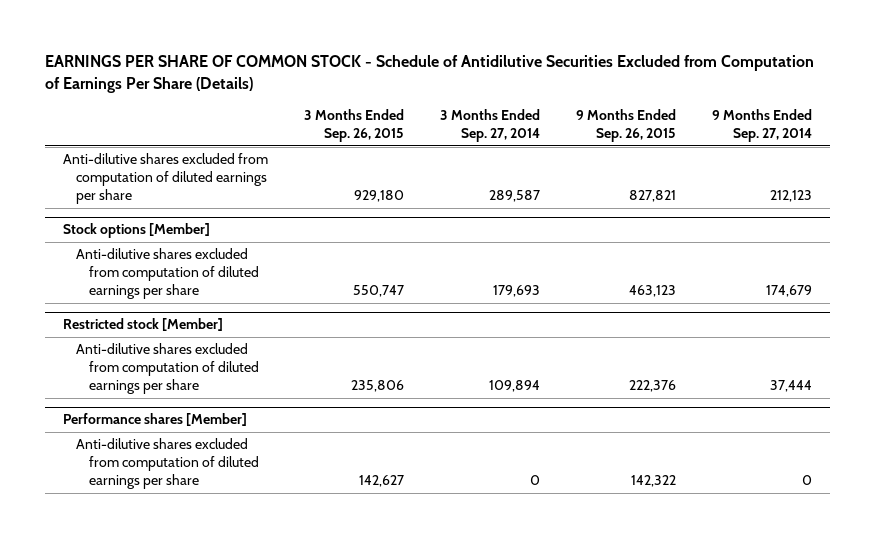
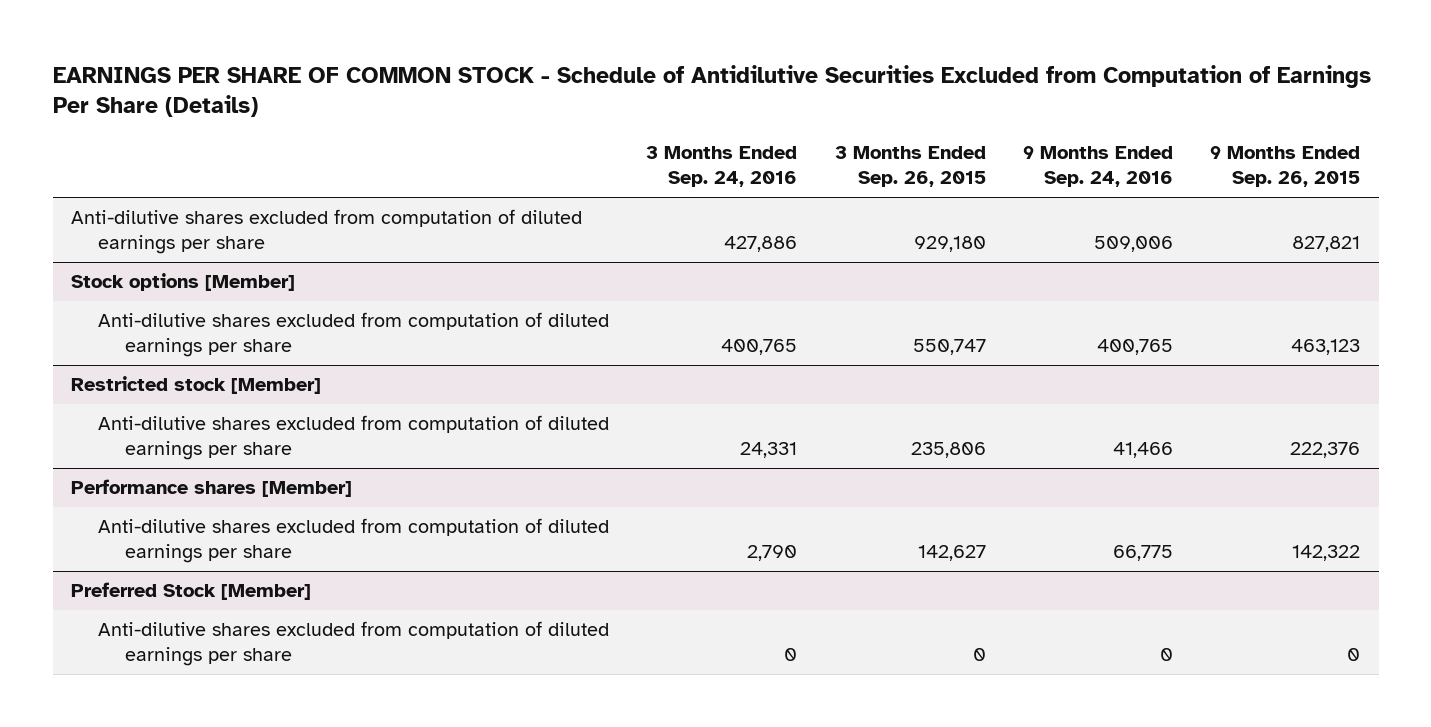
- | 3 Months Ended Sep. 26, 2015 | 3 Months Ended Sep. 27, 2014 | 9 Months Ended Sep. 26, 2015 | 9 Months Ended Sep. 27, 2014
+ | 3 Months Ended Sep. 24, 2016 | 3 Months Ended Sep. 26, 2015 | 9 Months Ended Sep. 24, 2016 | 9 Months Ended Sep. 26, 2015
+ Preferred Stock [Member]
+ Anti-dilutive shares excluded from computation of diluted earnings per share | 0 | 0 | 0 | 0

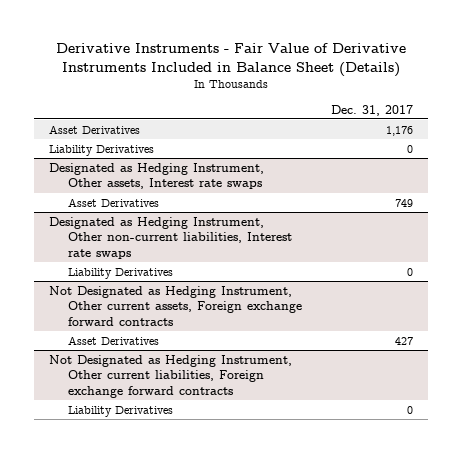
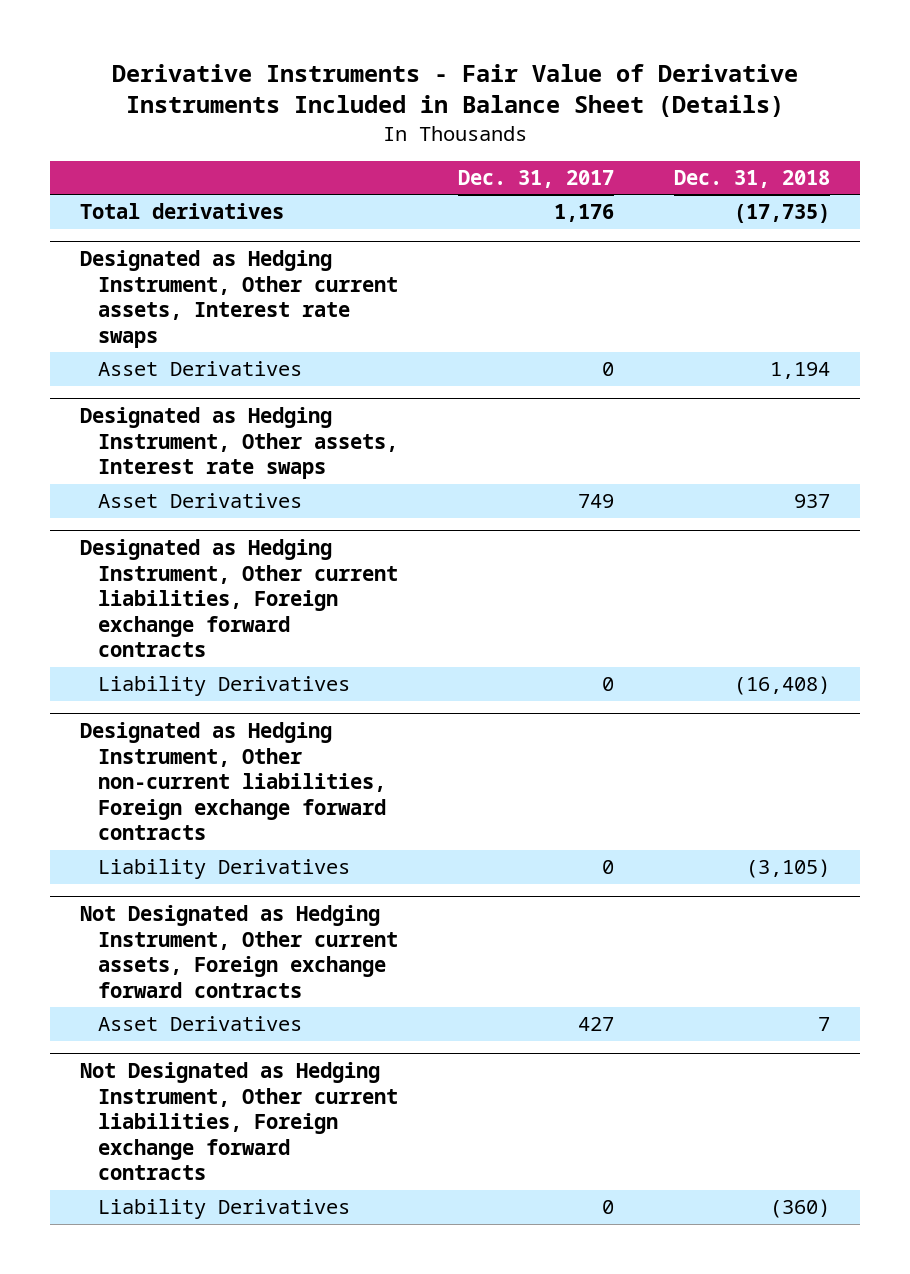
- | Dec. 31, 2017
+ | Dec. 31, 2017 | Dec. 31, 2018
- Asset Derivatives | 1,176
- Liability Derivatives | 0
+ Total derivatives | 1,176 | (17,735)
+ Designated as Hedging Instrument, Other current assets, Interest rate swaps
+ Asset Derivatives | 0 | 1,194
- Designated as Hedging Instrument, Other non-current liabilities, Interest rate swaps
+ Designated as Hedging Instrument, Other current liabilities, Foreign exchange forward contracts
+ Designated as Hedging Instrument, Other non-current liabilities, Foreign exchange forward contracts
+ Liability Derivatives | 0 | (3,105)

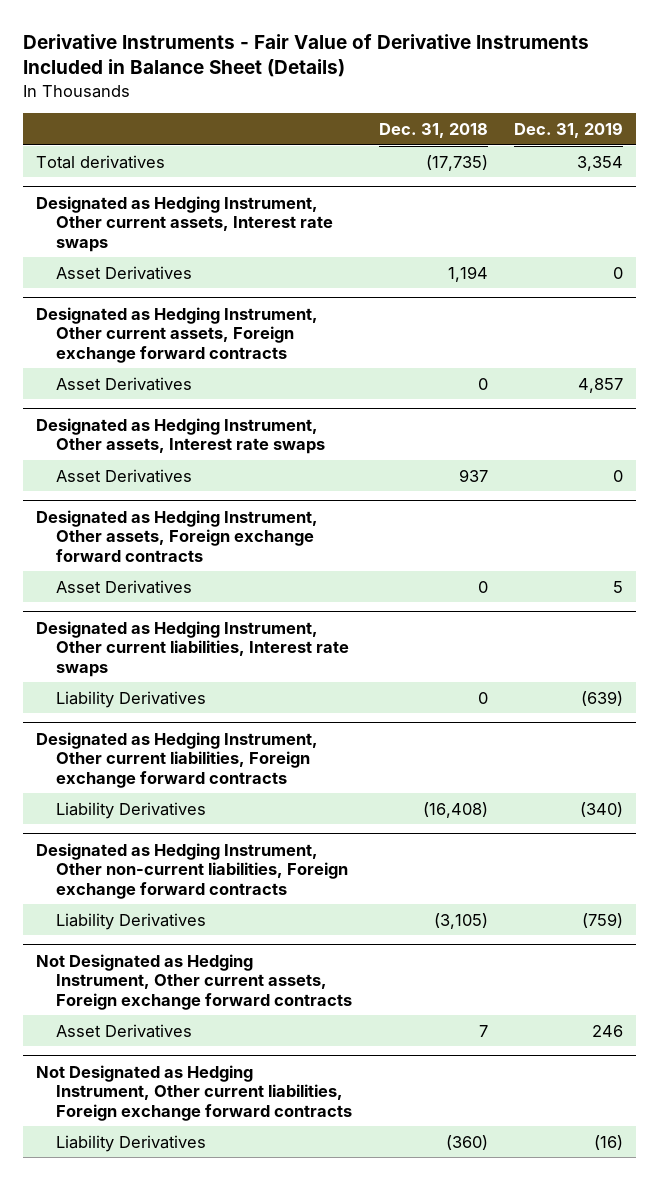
- | Dec. 31, 2017 | Dec. 31, 2018
+ | Dec. 31, 2018 | Dec. 31, 2019
+ Designated as Hedging Instrument, Other current assets, Foreign exchange forward contracts
+ Asset Derivatives | 0 | 4,857
+ Designated as Hedging Instrument, Other assets, Foreign exchange forward contracts
+ Asset Derivatives | 0 | 5
+ Designated as Hedging Instrument, Other current liabilities, Interest rate swaps
+ Liability Derivatives | 0 | (639)

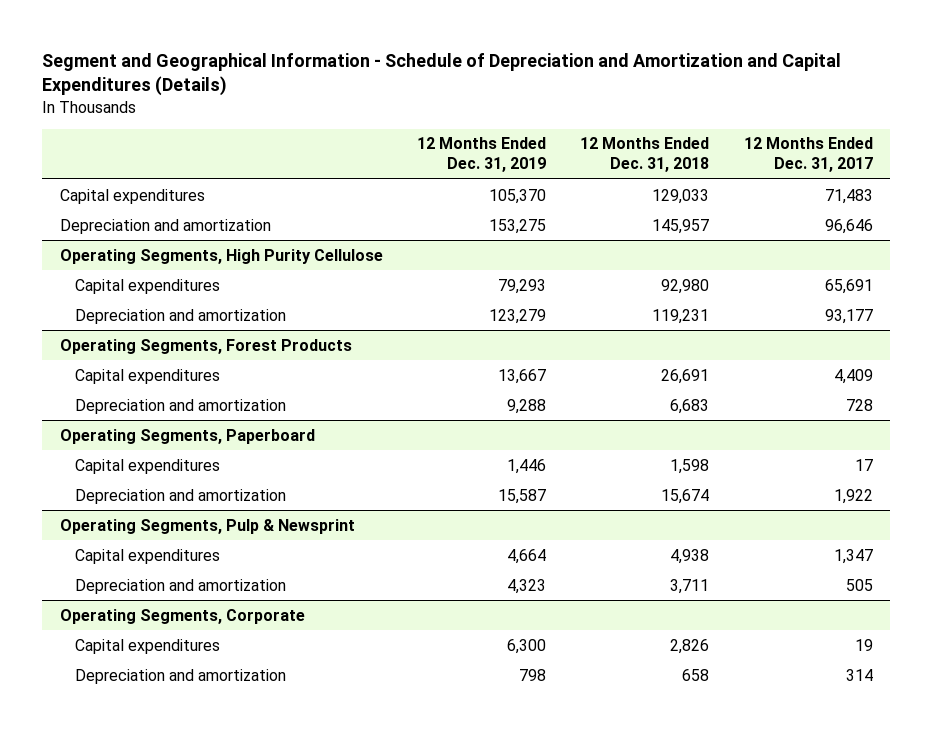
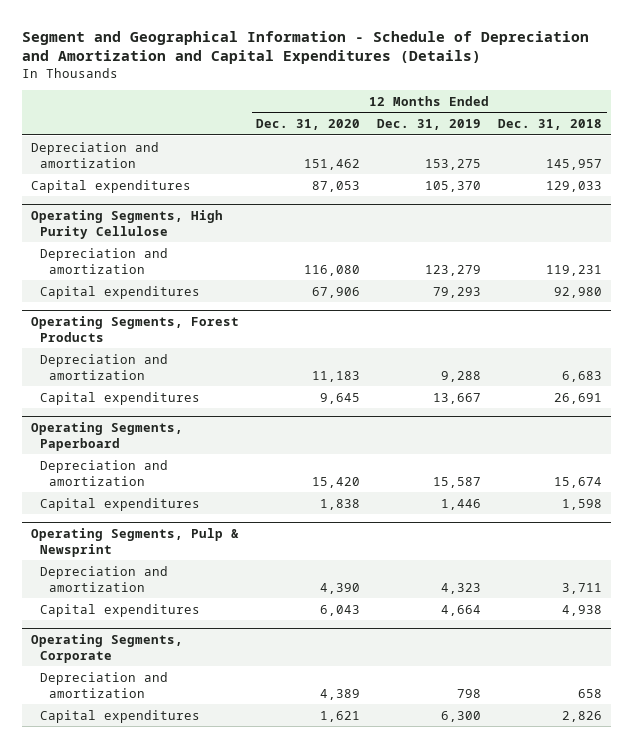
- | 12 Months Ended Dec. 31, 2019 | 12 Months Ended Dec. 31, 2018 | 12 Months Ended Dec. 31, 2017
+ | 12 Months Ended Dec. 31, 2020 | 12 Months Ended Dec. 31, 2019 | 12 Months Ended Dec. 31, 2018
moved down: Capital expenditures | 87,053 | 105,370 | 129,033
@ Operating Segments, High Purity Cellulose
moved down: Capital expenditures | 67,906 | 79,293 | 92,980
@ Operating Segments, Forest Products
moved down: Capital expenditures | 9,645 | 13,667 | 26,691
@ Operating Segments, Paperboard
moved down: Capital expenditures | 1,838 | 1,446 | 1,598
@ Operating Segments, Pulp & Newsprint
moved down: Capital expenditures | 6,043 | 4,664 | 4,938
@ Operating Segments, Corporate
moved down: Capital expenditures | 1,621 | 6,300 | 2,826

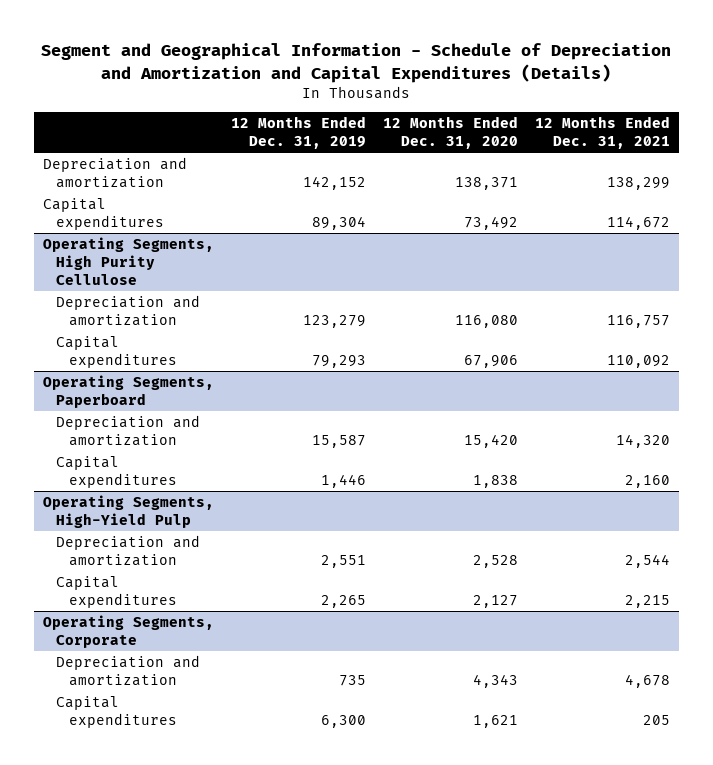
- | 12 Months Ended Dec. 31, 2020 | 12 Months Ended Dec. 31, 2019 | 12 Months Ended Dec. 31, 2018
+ | 12 Months Ended Dec. 31, 2019 | 12 Months Ended Dec. 31, 2020 | 12 Months Ended Dec. 31, 2021
- Depreciation and amortization | 151,462 | 153,275 | 145,957
- Capital expenditures | 87,053 | 105,370 | 129,033
+ Depreciation and amortization | 142,152 | 138,371 | 138,299
+ Capital expenditures | 89,304 | 73,492 | 114,672
- Operating Segments, Forest Products
- Depreciation and amortization | 11,183 | 9,288 | 6,683
- Capital expenditures | 9,645 | 13,667 | 26,691
- Operating Segments, Pulp & Newsprint
- Depreciation and amortization | 4,390 | 4,323 | 3,711
- Capital expenditures | 6,043 | 4,664 | 4,938
+ Operating Segments, High-Yield Pulp
+ Depreciation and amortization | 2,551 | 2,528 | 2,544
+ Capital expenditures | 2,265 | 2,127 | 2,215
@ Operating Segments, Corporate
- Depreciation and amortization | 4,389 | 798 | 658
+ Depreciation and amortization | 735 | 4,343 | 4,678

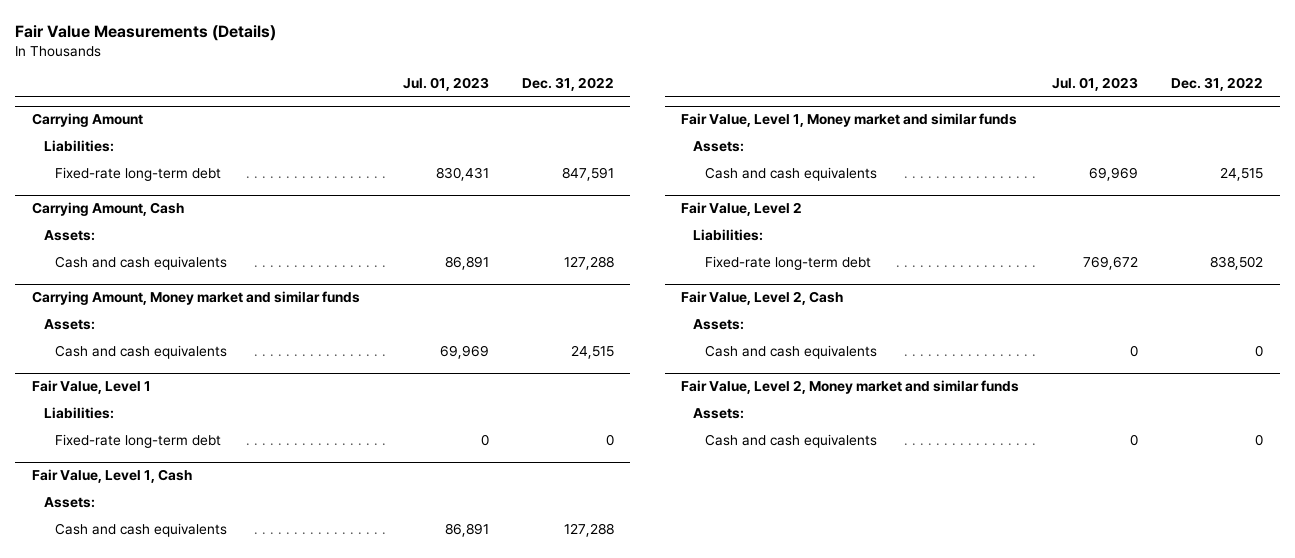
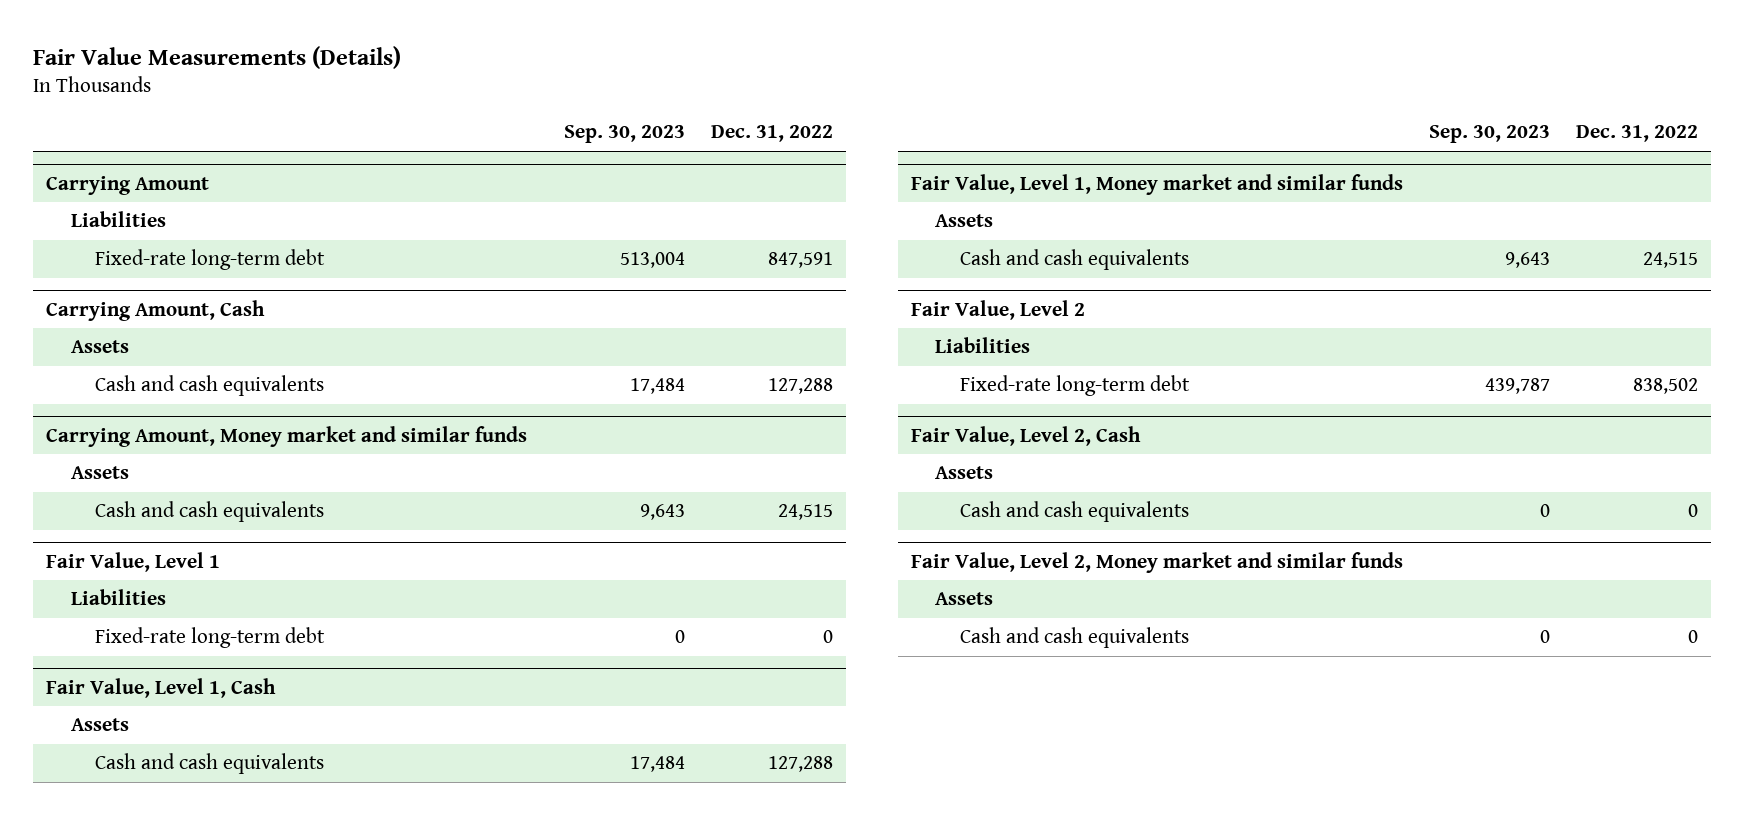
- | Jul. 01, 2023 | Dec. 31, 2022
+ | Sep. 30, 2023 | Dec. 31, 2022
@ Carrying Amount
- Liabilities:
+ Liabilities
@ Carrying Amount, Cash
- Assets:
+ Assets
@ Carrying Amount, Money market and similar funds
- Assets:
+ Assets
@ Fair Value, Level 1
- Liabilities:
+ Liabilities
@ Fair Value, Level 1, Cash
- Assets:
+ Assets
@ Fair Value, Level 1, Money market and similar funds
- Assets:
+ Assets
@ Fair Value, Level 2
- Liabilities:
+ Liabilities
@ Fair Value, Level 2, Cash
- Assets:
+ Assets
@ Fair Value, Level 2, Money market and similar funds
- Assets:
+ Assets

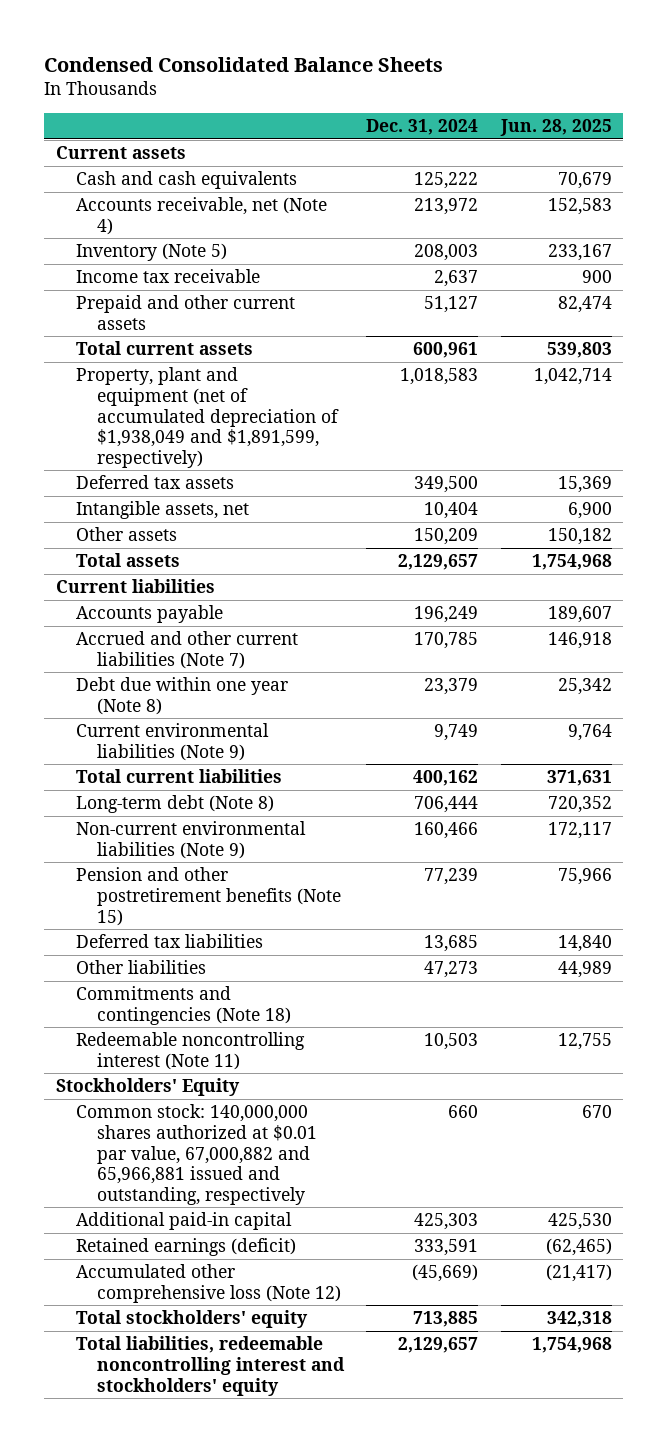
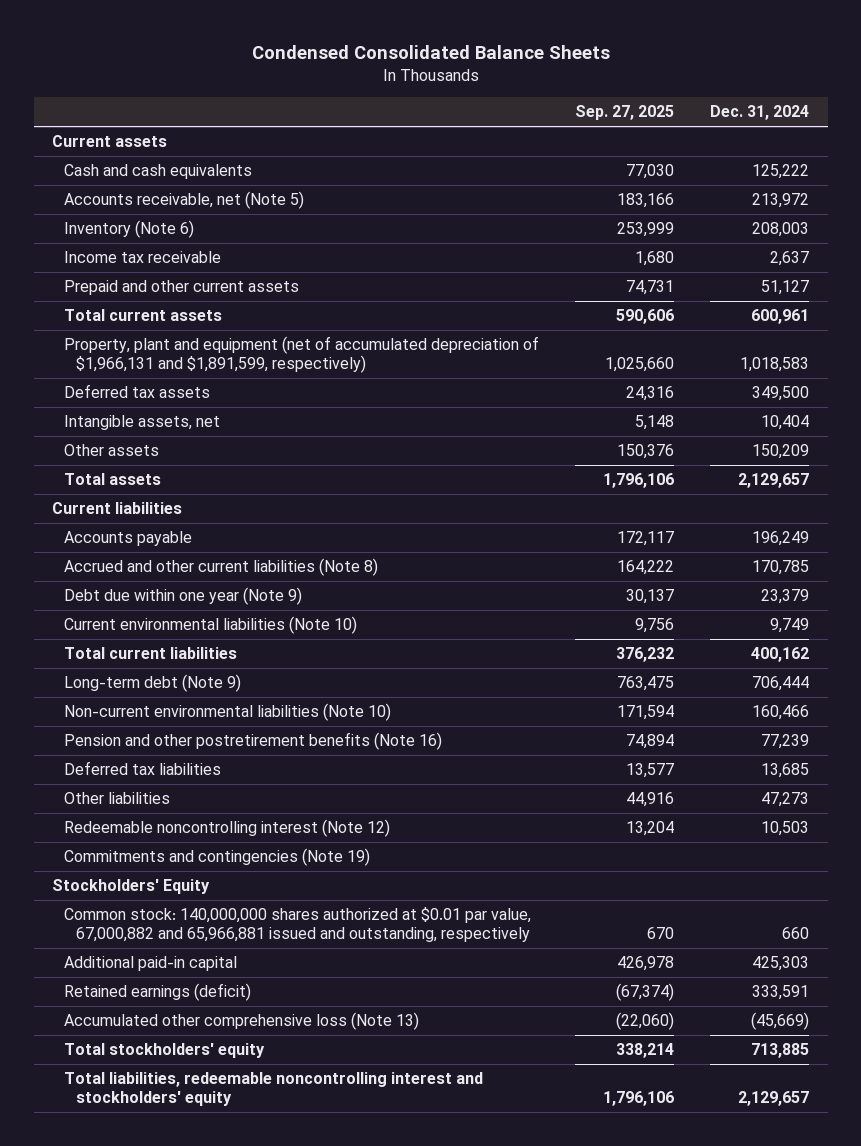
- | Dec. 31, 2024 | Jun. 28, 2025
+ | Sep. 27, 2025 | Dec. 31, 2024
- Accounts receivable, net (Note 4) | 213,972 | 152,583
- Inventory (Note 5) | 208,003 | 233,167
+ Accounts receivable, net (Note 5) | 183,166 | 213,972
+ Inventory (Note 6) | 253,999 | 208,003
- Property, plant and equipment (net of accumulated depreciation of $1,938,049 and $1,891,599, respectively) | 1,018,583 | 1,042,714
+ Property, plant and equipment (net of accumulated depreciation of $1,966,131 and $1,891,599, respectively) | 1,025,660 | 1,018,583
- Accrued and other current liabilities (Note 7) | 170,785 | 146,918
- Debt due within one year (Note 8) | 23,379 | 25,342
- Current environmental liabilities (Note 9) | 9,749 | 9,764
+ Accrued and other current liabilities (Note 8) | 164,222 | 170,785
+ Debt due within one year (Note 9) | 30,137 | 23,379
+ Current environmental liabilities (Note 10) | 9,756 | 9,749
- Long-term debt (Note 8) | 706,444 | 720,352
- Non-current environmental liabilities (Note 9) | 160,466 | 172,117
- Pension and other postretirement benefits (Note 15) | 77,239 | 75,966
+ Long-term debt (Note 9) | 763,475 | 706,444
+ Non-current environmental liabilities (Note 10) | 171,594 | 160,466
+ Pension and other postretirement benefits (Note 16) | 74,894 | 77,239
- Commitments and contingencies (Note 18)
- Redeemable noncontrolling interest (Note 11) | 10,503 | 12,755
+ Redeemable noncontrolling interest (Note 12) | 13,204 | 10,503
+ Commitments and contingencies (Note 19)
- Accumulated other comprehensive loss (Note 12) | (45,669) | (21,417)
+ Accumulated other comprehensive loss (Note 13) | (22,060) | (45,669)

